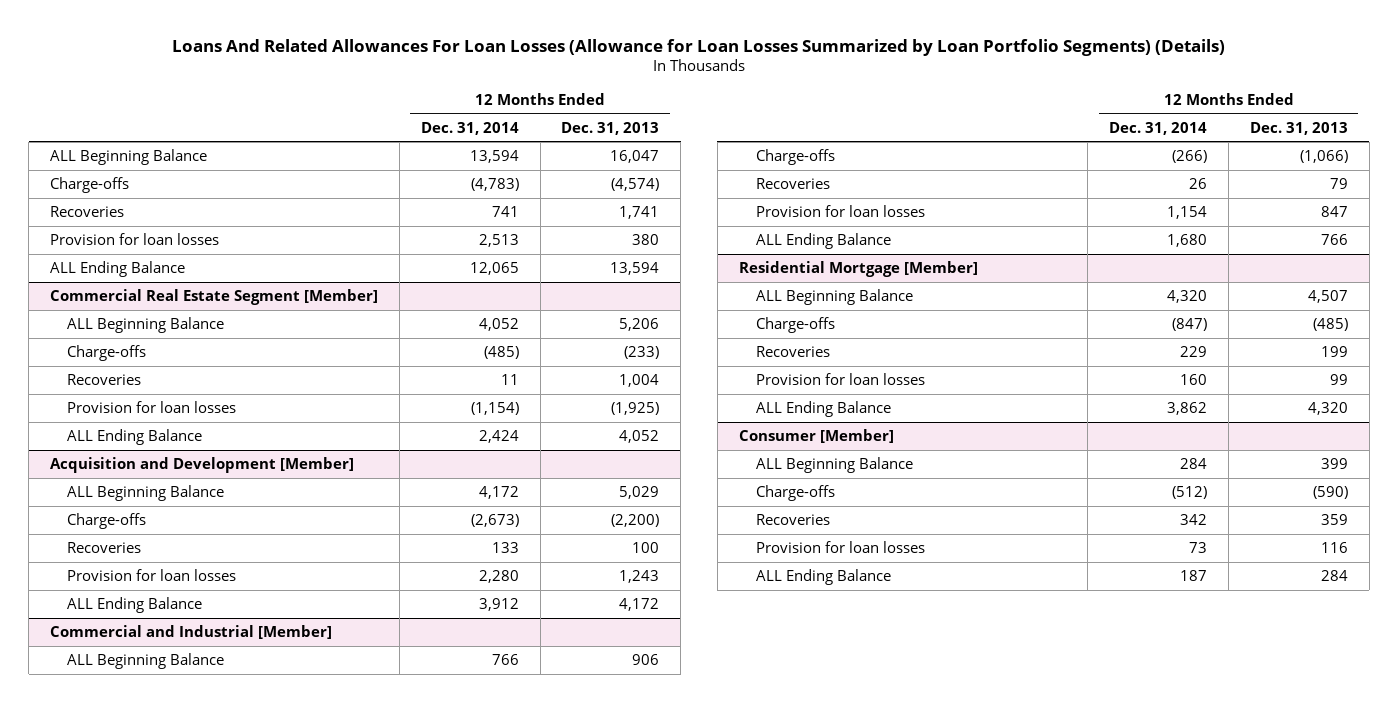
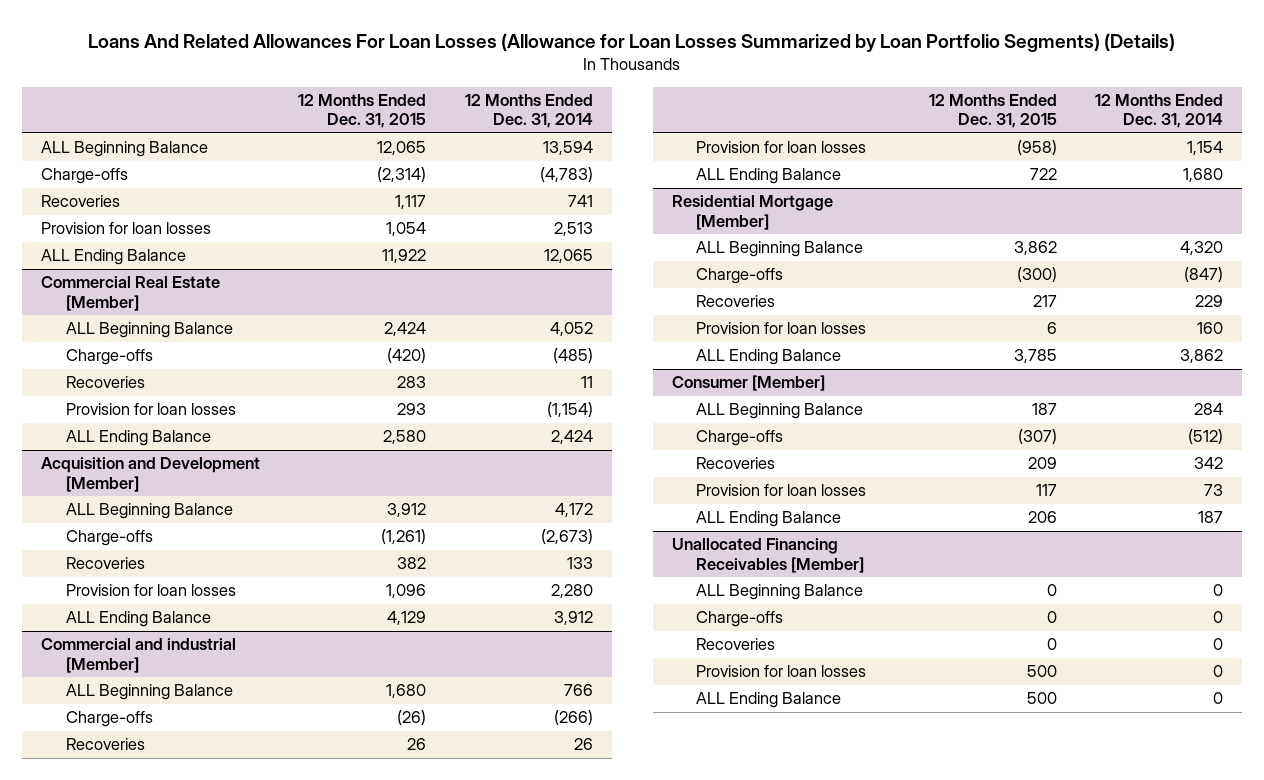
- | 12 Months Ended Dec. 31, 2014 | 12 Months Ended Dec. 31, 2013
+ | 12 Months Ended Dec. 31, 2015 | 12 Months Ended Dec. 31, 2014
- Commercial Real Estate Segment [Member]
+ Commercial Real Estate [Member]
- Commercial and Industrial [Member]
+ Commercial and industrial [Member]
+ Unallocated Financing Receivables [Member]
+ ALL Beginning Balance | 0 | 0
+ Charge-offs | 0 | 0
+ Recoveries | 0 | 0
+ Provision for loan losses | 500 | 0
+ ALL Ending Balance | 500 | 0

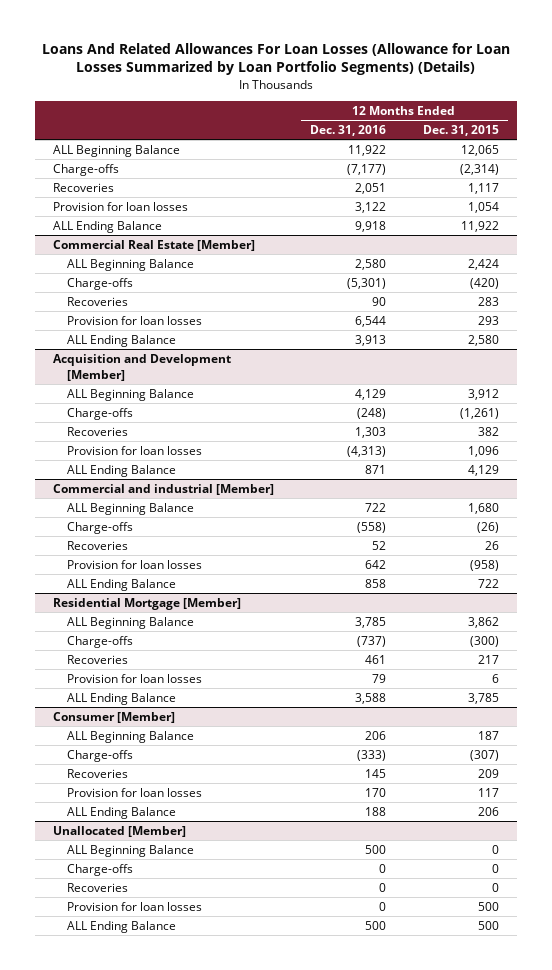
- | 12 Months Ended Dec. 31, 2015 | 12 Months Ended Dec. 31, 2014
+ | 12 Months Ended Dec. 31, 2016 | 12 Months Ended Dec. 31, 2015
- Unallocated Financing Receivables [Member]
+ Unallocated [Member]

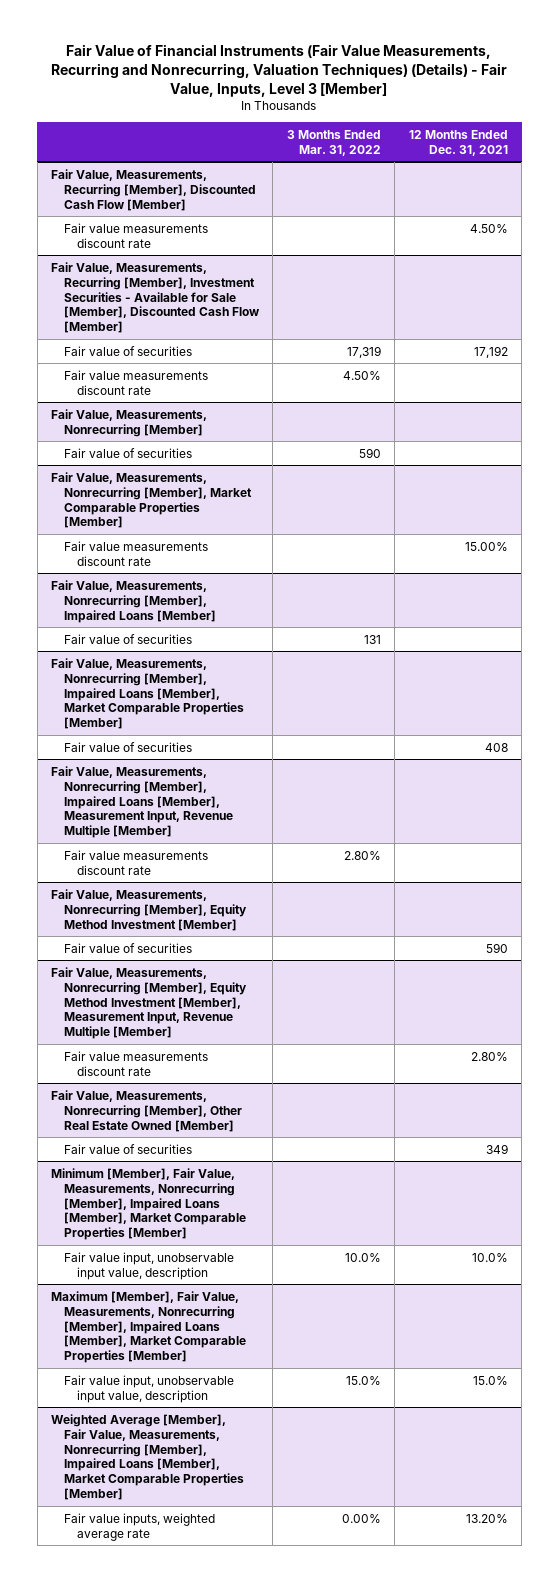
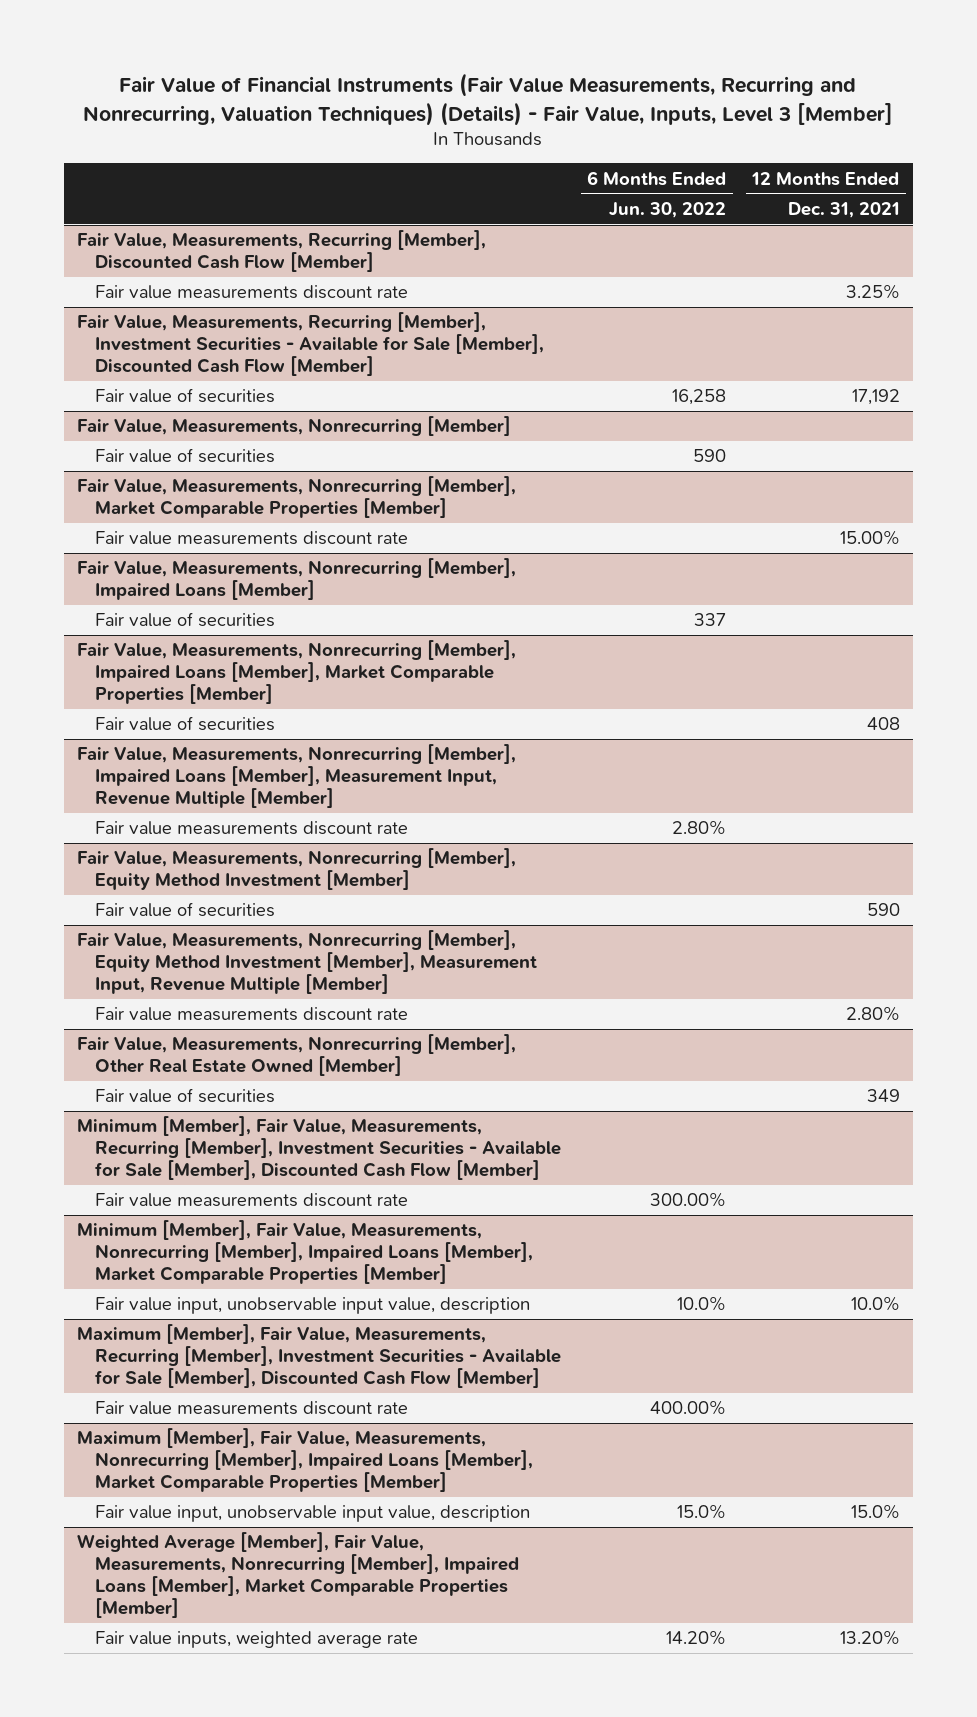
- | 3 Months Ended Mar. 31, 2022 | 12 Months Ended Dec. 31, 2021
+ | 6 Months Ended Jun. 30, 2022 | 12 Months Ended Dec. 31, 2021
@ Fair Value, Measurements, Recurring [Member], Discounted Cash Flow [Member]
- Fair value measurements discount rate | | 4.50%
+ Fair value measurements discount rate | | 3.25%
@ Fair Value, Measurements, Recurring [Member], Investment Securities - Available for Sale [Member], Discounted Cash Flow [Member]
- Fair value measurements discount rate | 4.50% |
+ Minimum [Member], Fair Value, Measurements, Recurring [Member], Investment Securities - Available for Sale [Member], Discounted Cash Flow [Member]
+ Fair value measurements discount rate | 300.00% |
+ Maximum [Member], Fair Value, Measurements, Recurring [Member], Investment Securities - Available for Sale [Member], Discounted Cash Flow [Member]
+ Fair value measurements discount rate | 400.00% |

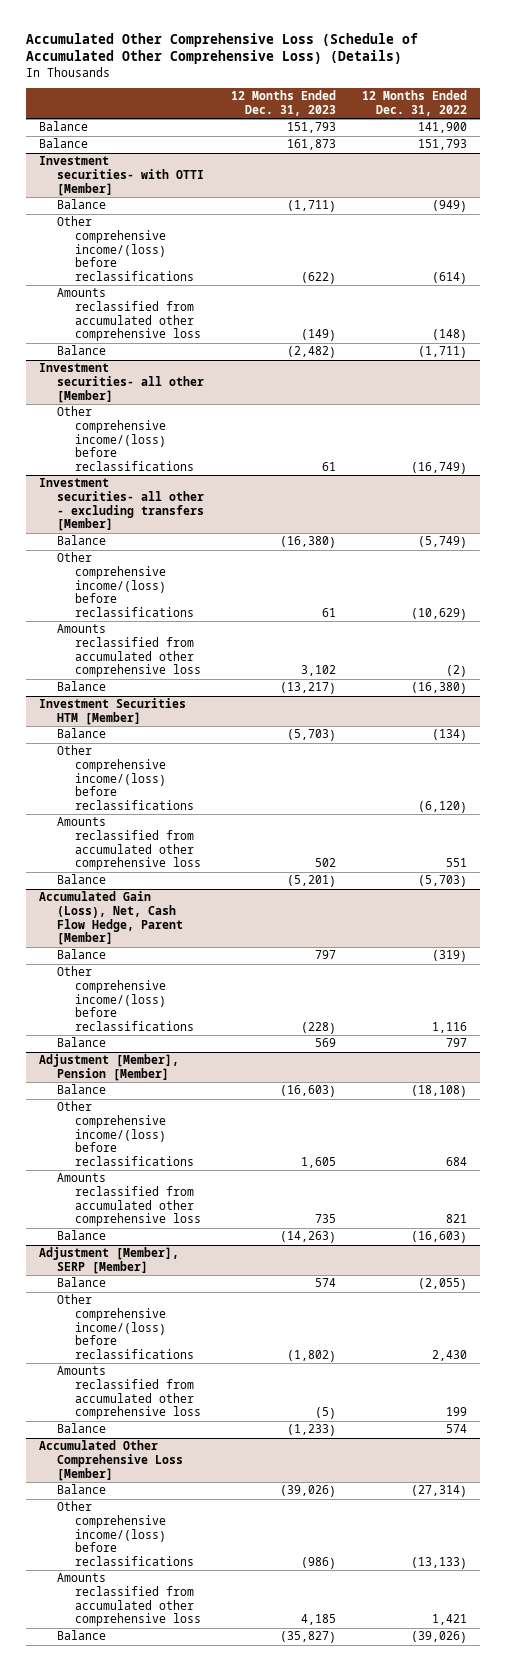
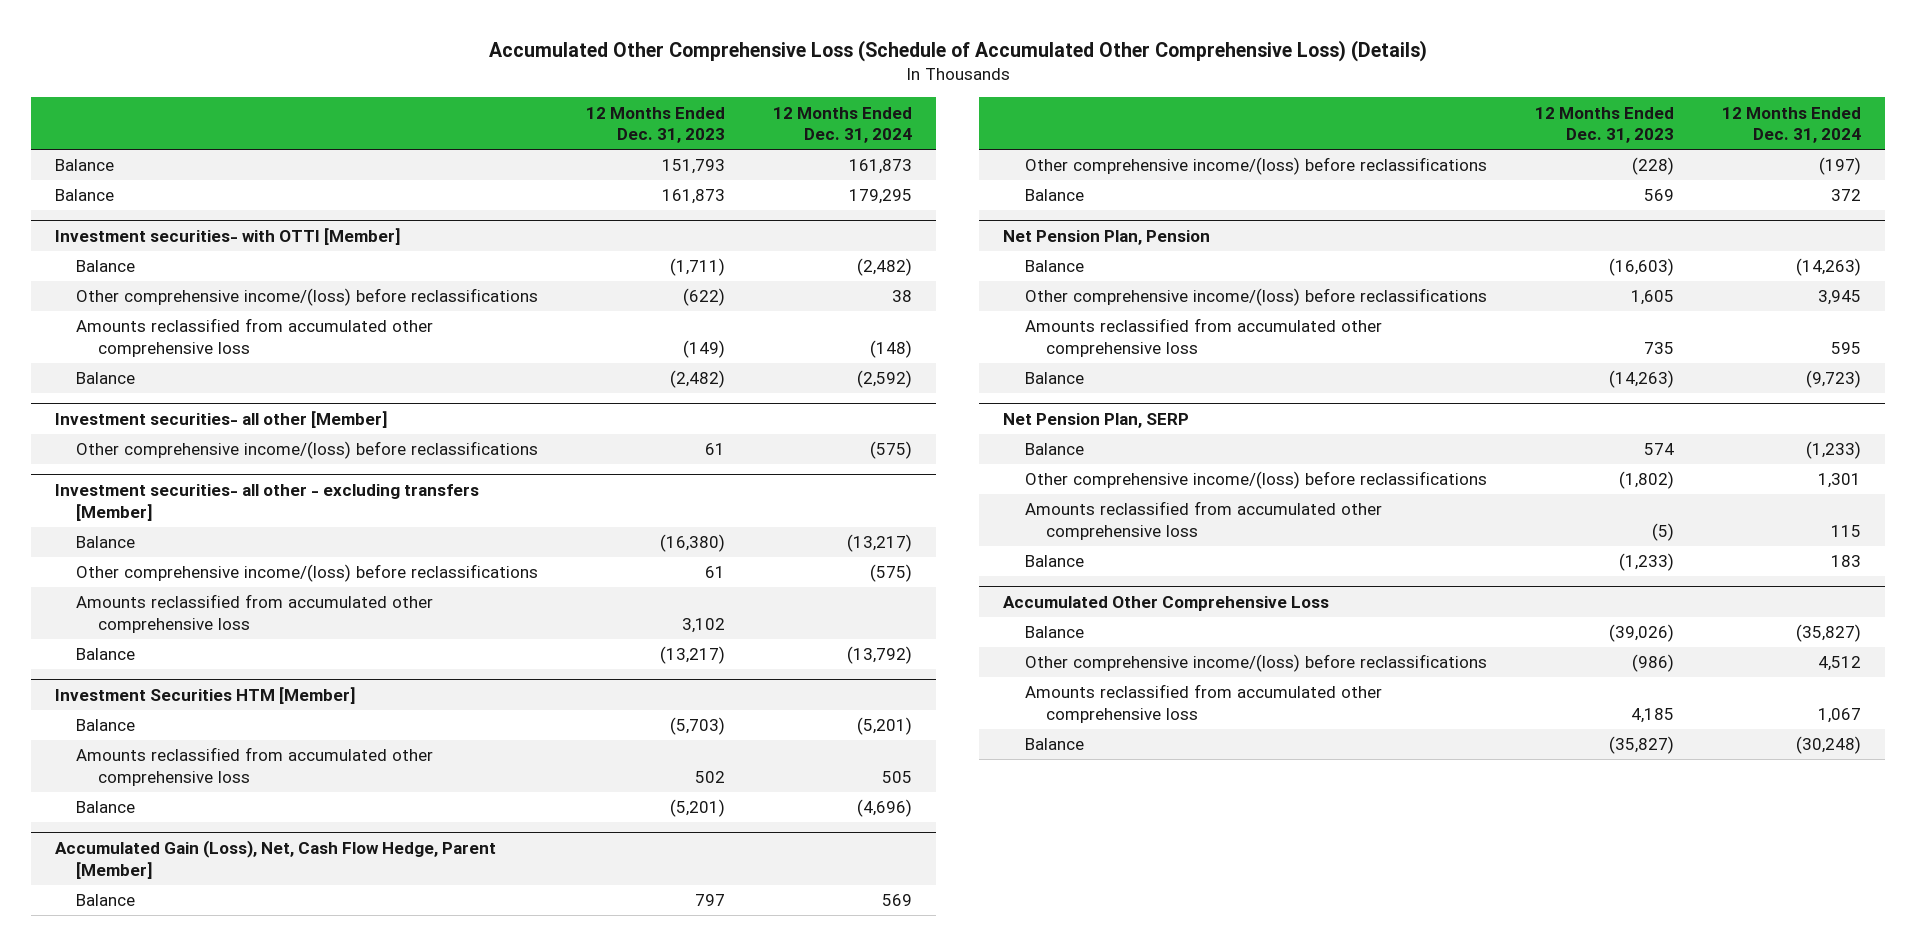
- | 12 Months Ended Dec. 31, 2023 | 12 Months Ended Dec. 31, 2022
+ | 12 Months Ended Dec. 31, 2023 | 12 Months Ended Dec. 31, 2024
@ Investment Securities HTM [Member]
- Other comprehensive income/(loss) before reclassifications | | (6,120)
- Adjustment [Member], Pension [Member]
+ Net Pension Plan, Pension
- Adjustment [Member], SERP [Member]
+ Net Pension Plan, SERP
- Accumulated Other Comprehensive Loss [Member]
+ Accumulated Other Comprehensive Loss

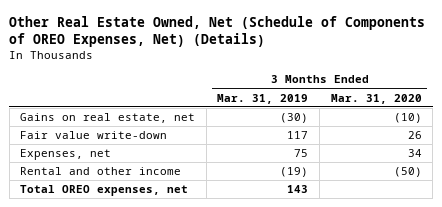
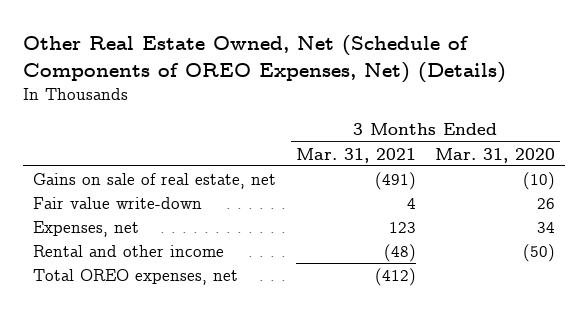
- | 3 Months Ended Mar. 31, 2019 | 3 Months Ended Mar. 31, 2020
+ | 3 Months Ended Mar. 31, 2021 | 3 Months Ended Mar. 31, 2020
- Gains on real estate, net | (30) | (10)
+ Gains on sale of real estate, net | (491) | (10)

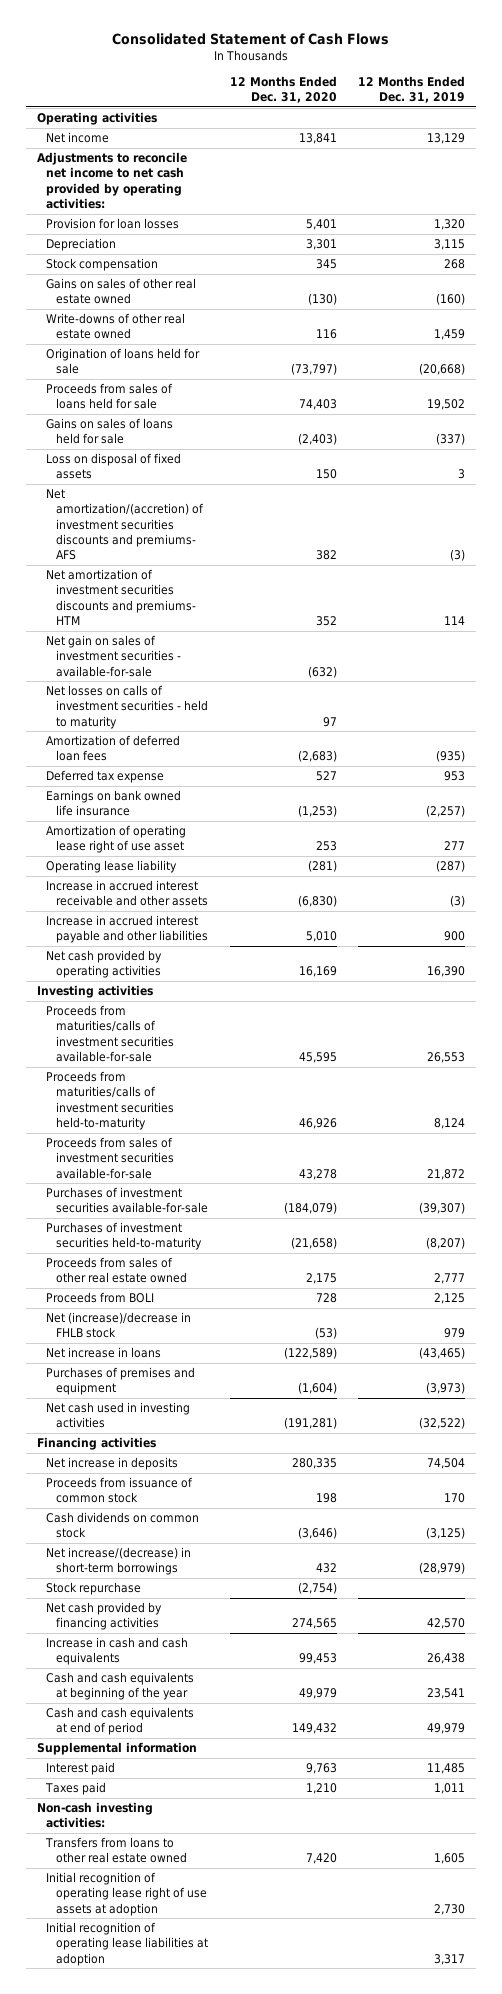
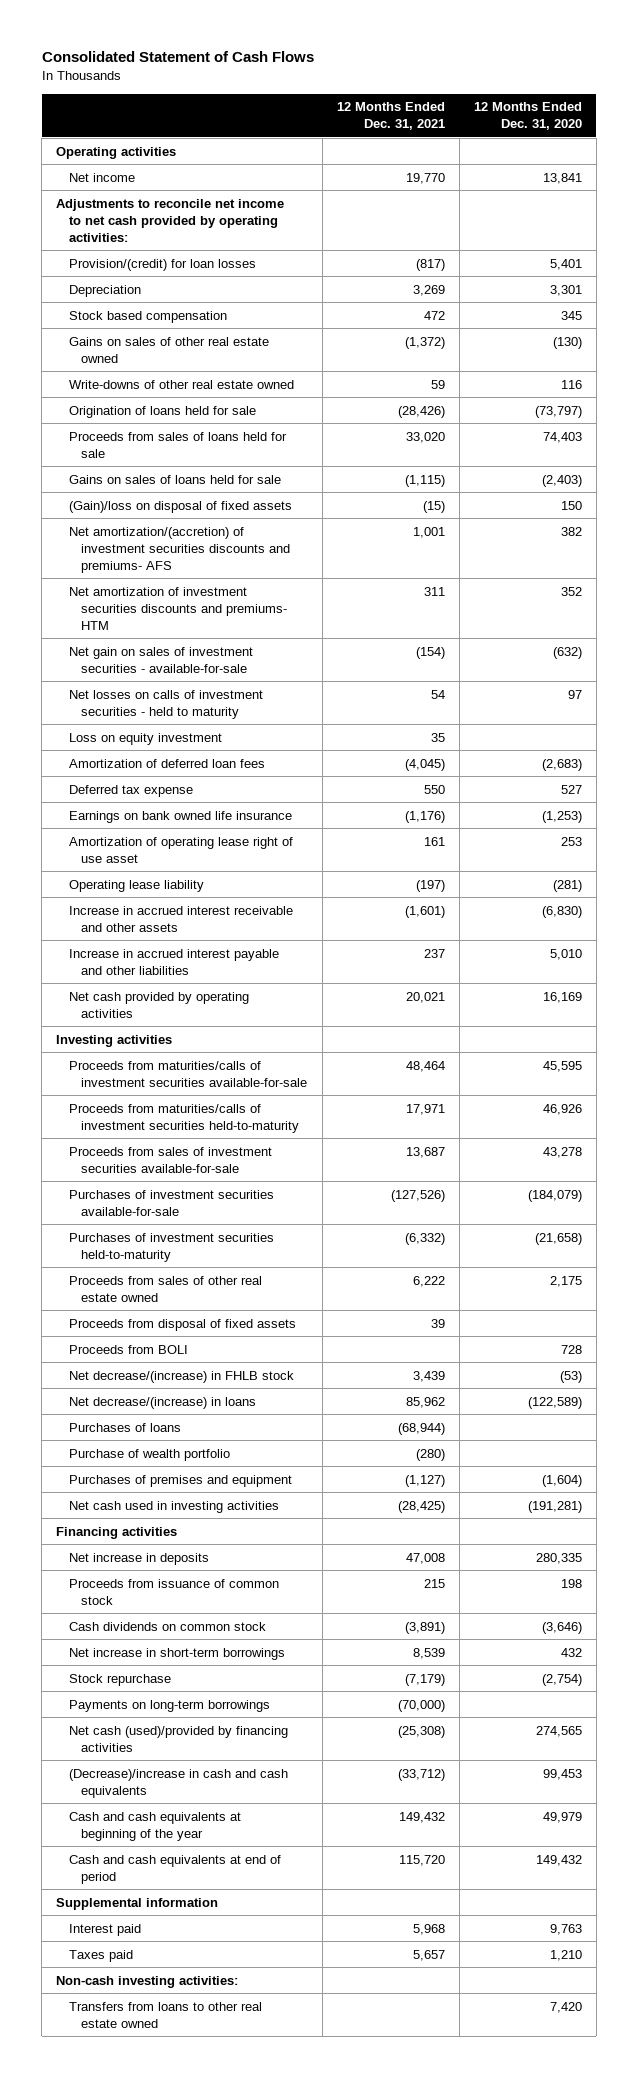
- | 12 Months Ended Dec. 31, 2020 | 12 Months Ended Dec. 31, 2019
+ | 12 Months Ended Dec. 31, 2021 | 12 Months Ended Dec. 31, 2020
- Provision for loan losses | 5,401 | 1,320
+ Provision/(credit) for loan losses | (817) | 5,401
- Stock compensation | 345 | 268
+ Stock based compensation | 472 | 345
- Loss on disposal of fixed assets | 150 | 3
+ (Gain)/loss on disposal of fixed assets | (15) | 150
+ Loss on equity investment | 35 |
+ Proceeds from disposal of fixed assets | 39 |
- Net (increase)/decrease in FHLB stock | (53) | 979
- Net increase in loans | (122,589) | (43,465)
+ Net decrease/(increase) in FHLB stock | 3,439 | (53)
+ Net decrease/(increase) in loans | 85,962 | (122,589)
+ Purchases of loans | (68,944) |
+ Purchase of wealth portfolio | (280) |
- Net increase/(decrease) in short-term borrowings | 432 | (28,979)
+ Net increase in short-term borrowings | 8,539 | 432
- Net cash provided by financing activities | 274,565 | 42,570
- Increase in cash and cash equivalents | 99,453 | 26,438
+ Payments on long-term borrowings | (70,000) |
+ Net cash (used)/provided by financing activities | (25,308) | 274,565
+ (Decrease)/increase in cash and cash equivalents | (33,712) | 99,453
- Initial recognition of operating lease right of use assets at adoption | | 2,730
- Initial recognition of operating lease liabilities at adoption | | 3,317

